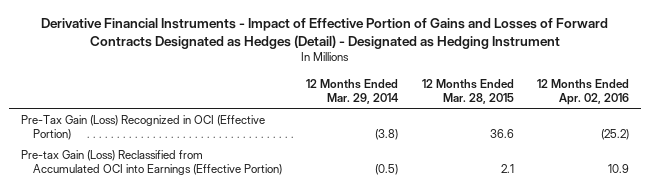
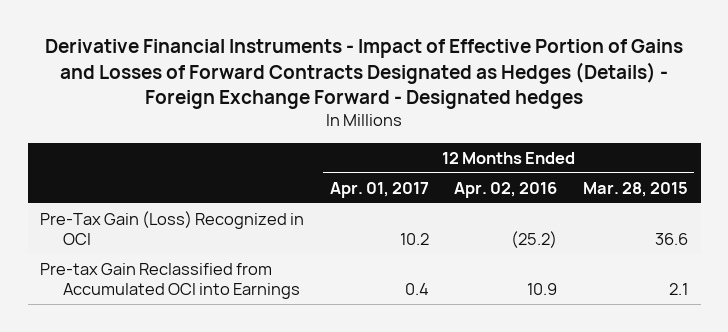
- Derivative Financial Instruments - Impact of Effective Portion of Gains and Losses of Forward Contracts Designated as Hedges (Detail) - Designated as Hedging Instrument
+ Derivative Financial Instruments - Impact of Effective Portion of Gains and Losses of Forward Contracts Designated as Hedges (Details) - Foreign Exchange Forward - Designated hedges
- | 12 Months Ended Mar. 29, 2014 | 12 Months Ended Mar. 28, 2015 | 12 Months Ended Apr. 02, 2016
+ | 12 Months Ended Apr. 01, 2017 | 12 Months Ended Apr. 02, 2016 | 12 Months Ended Mar. 28, 2015
- Pre-Tax Gain (Loss) Recognized in OCI (Effective Portion) | (3.8) | 36.6 | (25.2)
- Pre-tax Gain (Loss) Reclassified from Accumulated OCI into Earnings (Effective Portion) | (0.5) | 2.1 | 10.9
+ Pre-Tax Gain (Loss) Recognized in OCI | 10.2 | (25.2) | 36.6
+ Pre-tax Gain Reclassified from Accumulated OCI into Earnings | 0.4 | 10.9 | 2.1

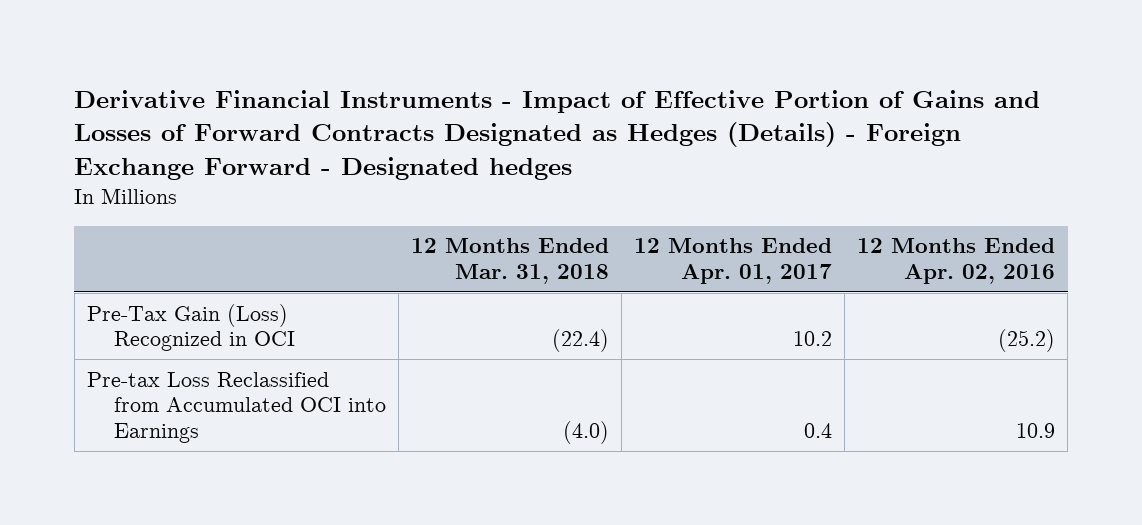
- | 12 Months Ended Apr. 01, 2017 | 12 Months Ended Apr. 02, 2016 | 12 Months Ended Mar. 28, 2015
+ | 12 Months Ended Mar. 31, 2018 | 12 Months Ended Apr. 01, 2017 | 12 Months Ended Apr. 02, 2016
- Pre-tax Gain Reclassified from Accumulated OCI into Earnings | 0.4 | 10.9 | 2.1
+ Pre-tax Loss Reclassified from Accumulated OCI into Earnings | (4.0) | 0.4 | 10.9

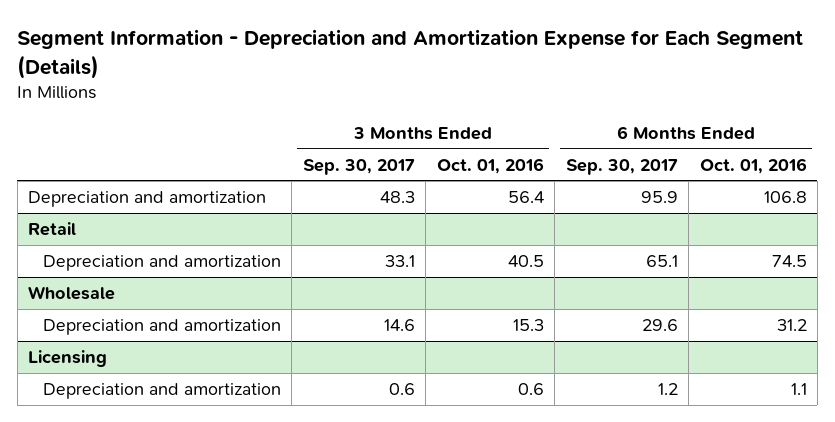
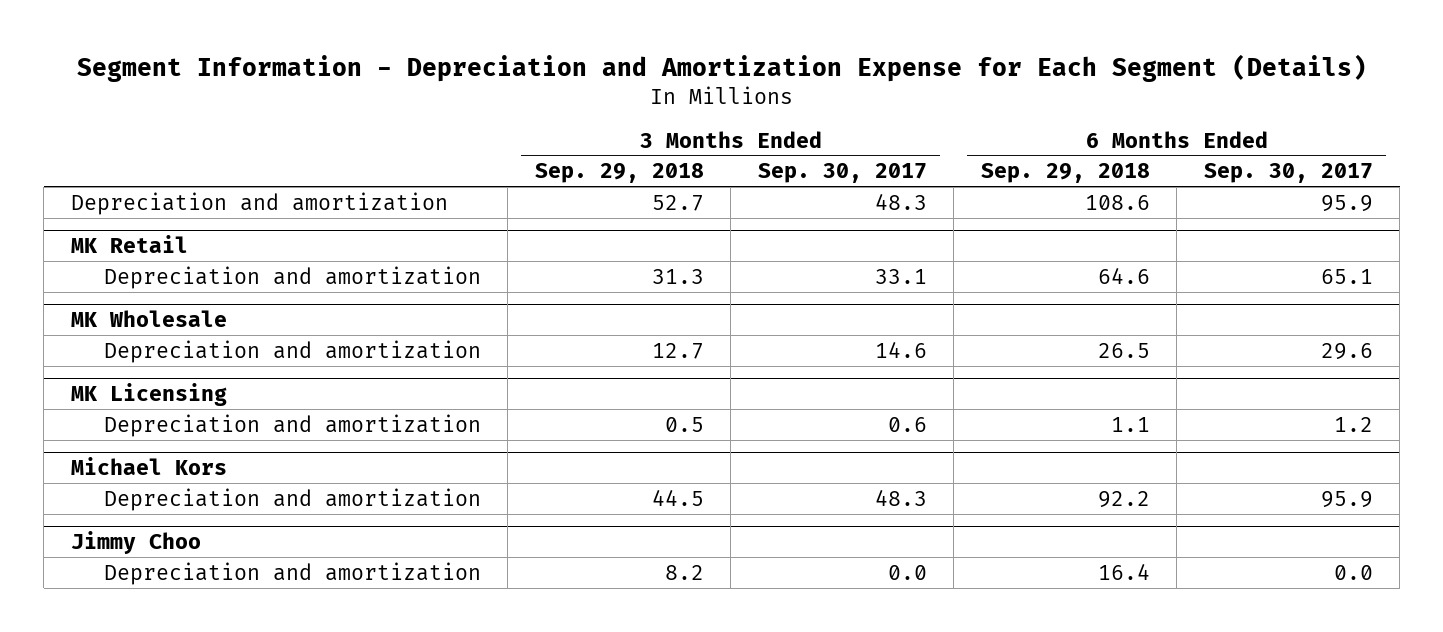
- | 3 Months Ended Sep. 30, 2017 | 3 Months Ended Oct. 01, 2016 | 6 Months Ended Sep. 30, 2017 | 6 Months Ended Oct. 01, 2016
+ | 3 Months Ended Sep. 29, 2018 | 3 Months Ended Sep. 30, 2017 | 6 Months Ended Sep. 29, 2018 | 6 Months Ended Sep. 30, 2017
- Retail
+ MK Retail
- Wholesale
+ MK Wholesale
- Licensing
+ MK Licensing
+ Michael Kors
+ Depreciation and amortization | 44.5 | 48.3 | 92.2 | 95.9
+ Jimmy Choo
+ Depreciation and amortization | 8.2 | 0.0 | 16.4 | 0.0

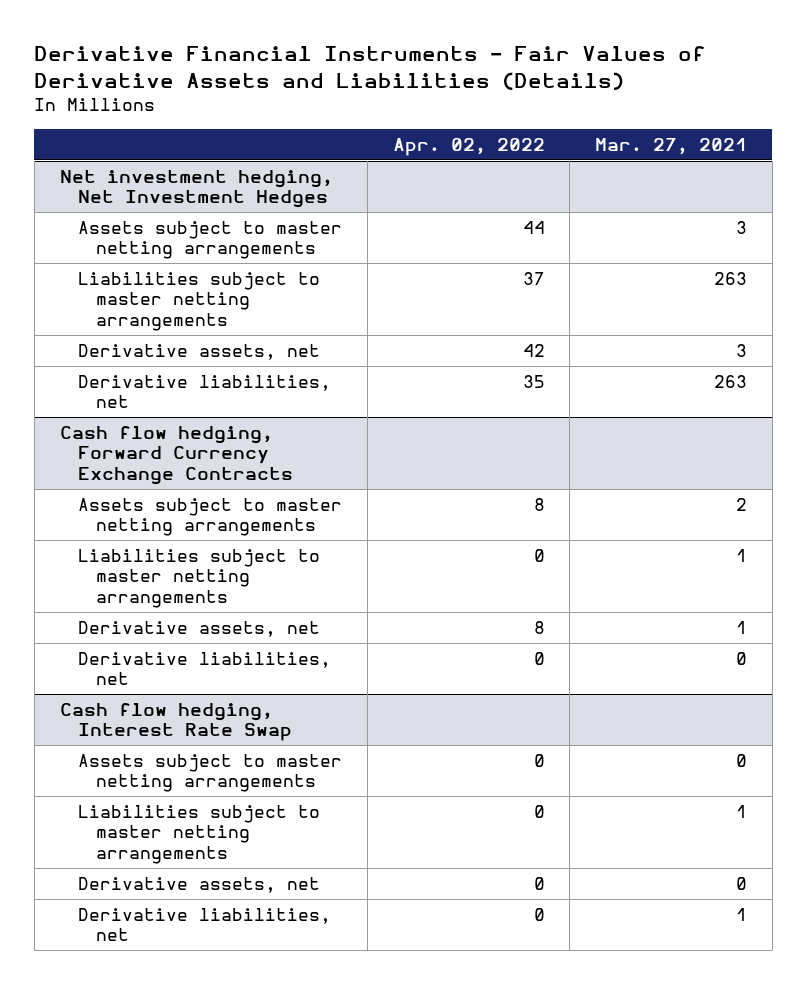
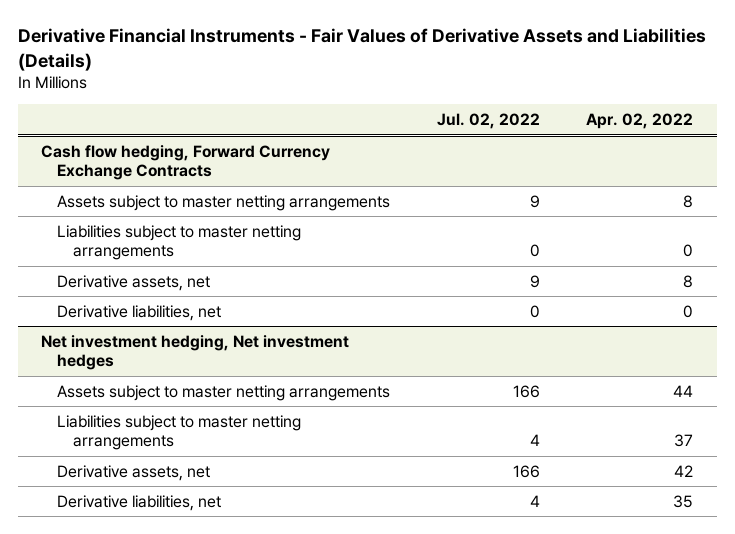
- | Apr. 02, 2022 | Mar. 27, 2021
+ | Jul. 02, 2022 | Apr. 02, 2022
- Net investment hedging, Net Investment Hedges
- Assets subject to master netting arrangements | 44 | 3
- Liabilities subject to master netting arrangements | 37 | 263
- Derivative assets, net | 42 | 3
- Derivative liabilities, net | 35 | 263
- Cash flow hedging, Interest Rate Swap
- Assets subject to master netting arrangements | 0 | 0
- Liabilities subject to master netting arrangements | 0 | 1
- Derivative assets, net | 0 | 0
- Derivative liabilities, net | 0 | 1
+ Net investment hedging, Net investment hedges
+ Assets subject to master netting arrangements | 166 | 44
+ Liabilities subject to master netting arrangements | 4 | 37
+ Derivative assets, net | 166 | 42
+ Derivative liabilities, net | 4 | 35

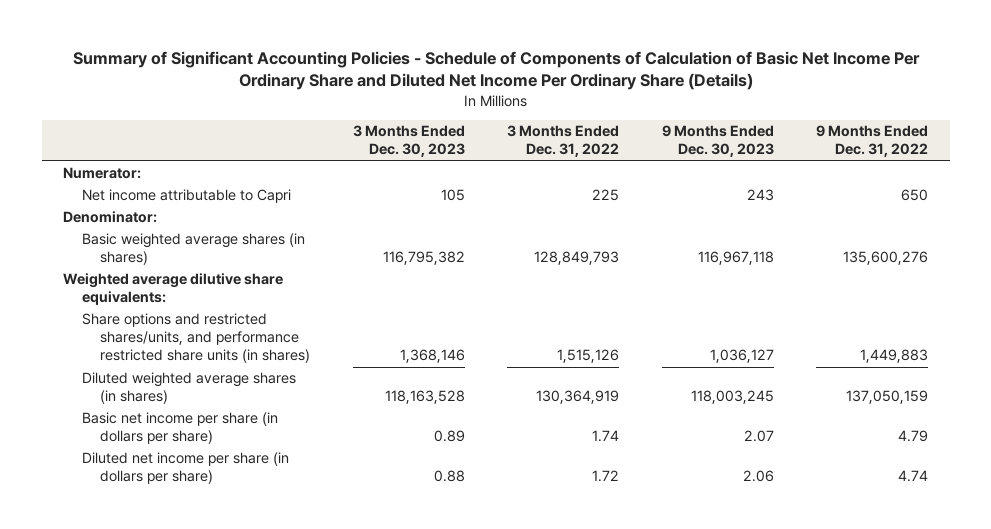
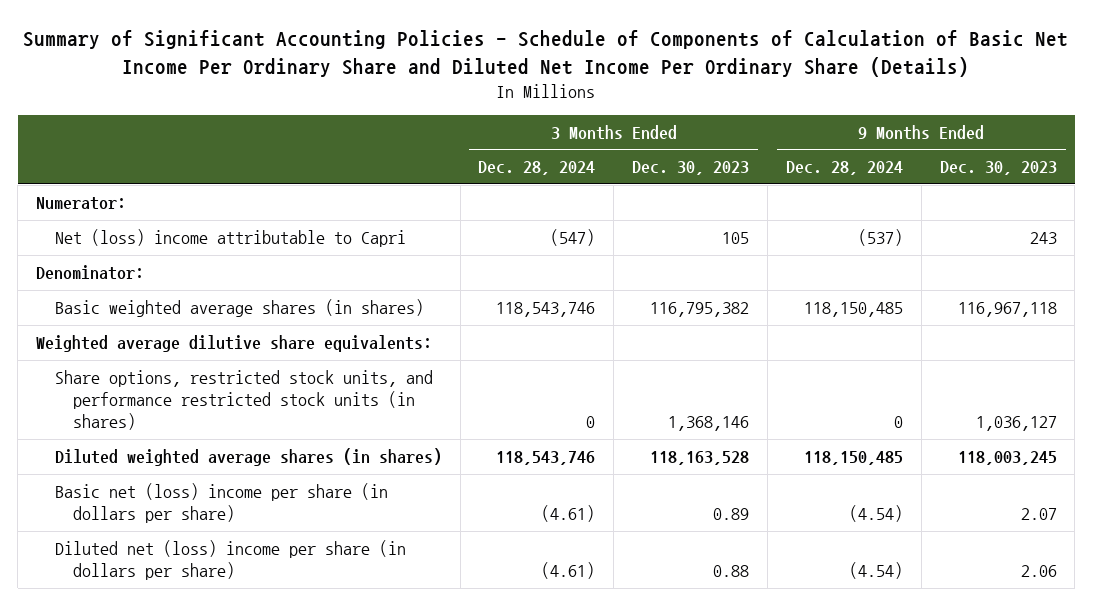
- | 3 Months Ended Dec. 30, 2023 | 3 Months Ended Dec. 31, 2022 | 9 Months Ended Dec. 30, 2023 | 9 Months Ended Dec. 31, 2022
+ | 3 Months Ended Dec. 28, 2024 | 3 Months Ended Dec. 30, 2023 | 9 Months Ended Dec. 28, 2024 | 9 Months Ended Dec. 30, 2023
- Net income attributable to Capri | 105 | 225 | 243 | 650
+ Net (loss) income attributable to Capri | (547) | 105 | (537) | 243
- Share options and restricted shares/units, and performance restricted share units (in shares) | 1,368,146 | 1,515,126 | 1,036,127 | 1,449,883
+ Share options, restricted stock units, and performance restricted stock units (in shares) | 0 | 1,368,146 | 0 | 1,036,127
- Basic net income per share (in dollars per share) | 0.89 | 1.74 | 2.07 | 4.79
- Diluted net income per share (in dollars per share) | 0.88 | 1.72 | 2.06 | 4.74
+ Basic net (loss) income per share (in dollars per share) | (4.61) | 0.89 | (4.54) | 2.07
+ Diluted net (loss) income per share (in dollars per share) | (4.61) | 0.88 | (4.54) | 2.06

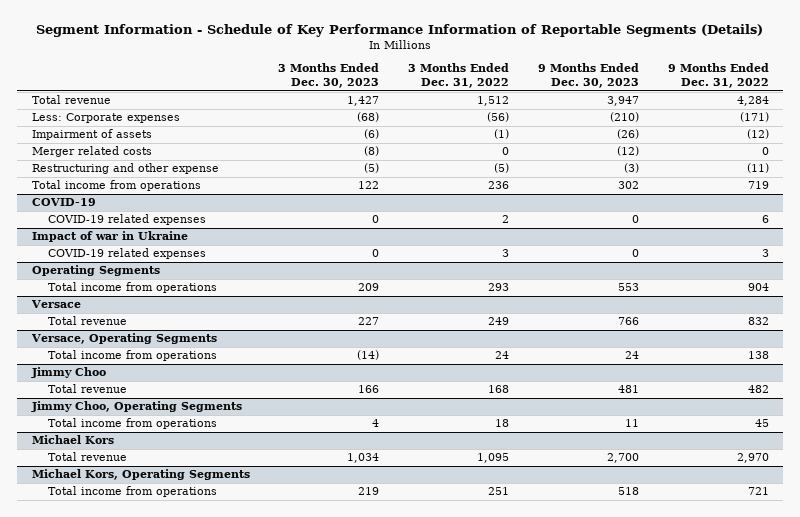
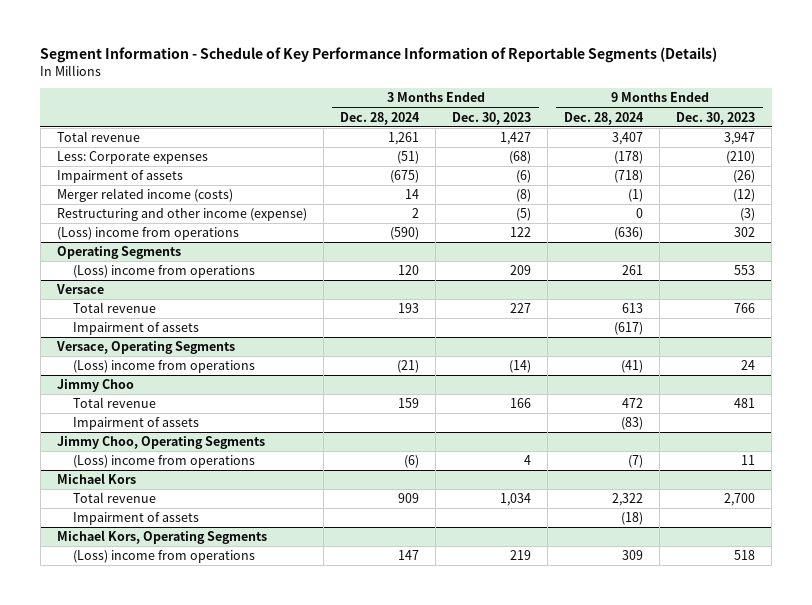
- | 3 Months Ended Dec. 30, 2023 | 3 Months Ended Dec. 31, 2022 | 9 Months Ended Dec. 30, 2023 | 9 Months Ended Dec. 31, 2022
+ | 3 Months Ended Dec. 28, 2024 | 3 Months Ended Dec. 30, 2023 | 9 Months Ended Dec. 28, 2024 | 9 Months Ended Dec. 30, 2023
- Merger related costs | (8) | 0 | (12) | 0
- Restructuring and other expense | (5) | (5) | (3) | (11)
- Total income from operations | 122 | 236 | 302 | 719
- COVID-19
- COVID-19 related expenses | 0 | 2 | 0 | 6
- Impact of war in Ukraine
- COVID-19 related expenses | 0 | 3 | 0 | 3
+ Merger related income (costs) | 14 | (8) | (1) | (12)
+ Restructuring and other income (expense) | 2 | (5) | 0 | (3)
+ (Loss) income from operations | (590) | 122 | (636) | 302
@ Operating Segments
- Total income from operations | 209 | 293 | 553 | 904
+ (Loss) income from operations | 120 | 209 | 261 | 553
@ Versace
+ Impairment of assets | | | (617) |
@ Versace, Operating Segments
- Total income from operations | (14) | 24 | 24 | 138
+ (Loss) income from operations | (21) | (14) | (41) | 24
@ Jimmy Choo
+ Impairment of assets | | | (83) |
@ Jimmy Choo, Operating Segments
- Total income from operations | 4 | 18 | 11 | 45
+ (Loss) income from operations | (6) | 4 | (7) | 11
@ Michael Kors
+ Impairment of assets | | | (18) |
@ Michael Kors, Operating Segments
- Total income from operations | 219 | 251 | 518 | 721
+ (Loss) income from operations | 147 | 219 | 309 | 518

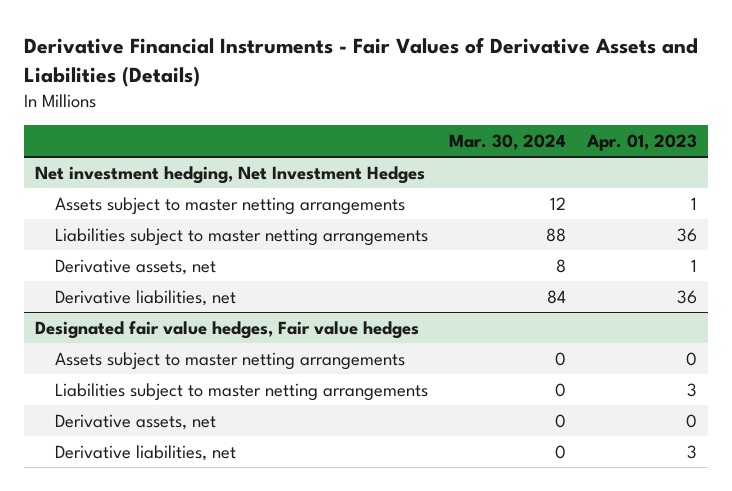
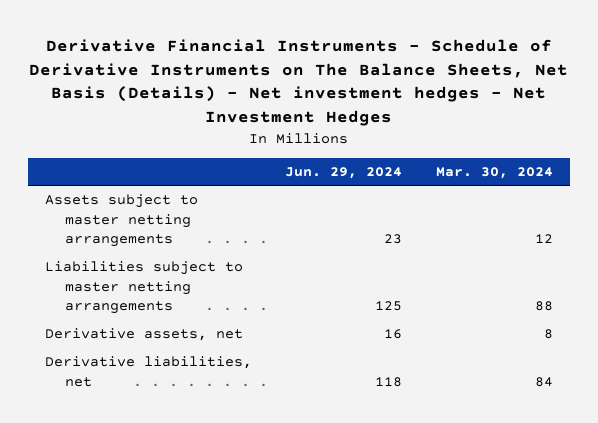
- Derivative Financial Instruments - Fair Values of Derivative Assets and Liabilities (Details)
+ Derivative Financial Instruments - Schedule of Derivative Instruments on The Balance Sheets, Net Basis (Details) - Net investment hedges - Net Investment Hedges
- | Mar. 30, 2024 | Apr. 01, 2023
+ | Jun. 29, 2024 | Mar. 30, 2024
- Net investment hedging, Net Investment Hedges
- Designated fair value hedges, Fair value hedges
- Assets subject to master netting arrangements | 0 | 0
- Liabilities subject to master netting arrangements | 0 | 3
- Derivative assets, net | 0 | 0
- Derivative liabilities, net | 0 | 3

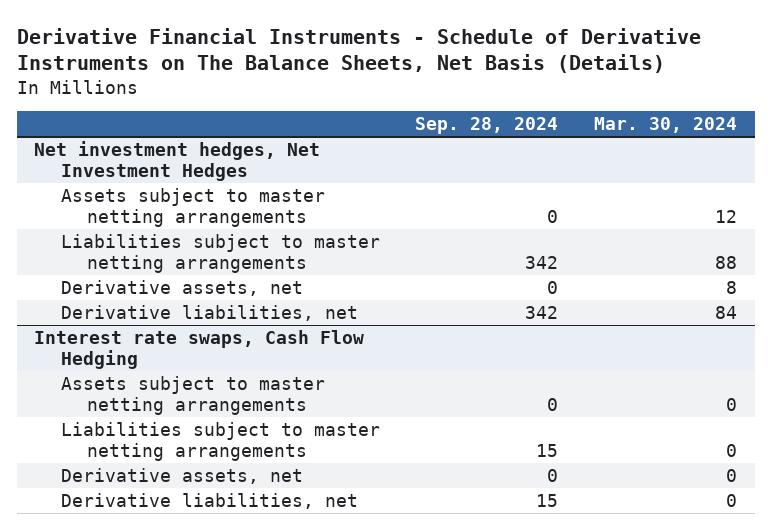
- Derivative Financial Instruments - Schedule of Derivative Instruments on The Balance Sheets, Net Basis (Details) - Net investment hedges - Net Investment Hedges
+ Derivative Financial Instruments - Schedule of Derivative Instruments on The Balance Sheets, Net Basis (Details)
- | Jun. 29, 2024 | Mar. 30, 2024
+ | Sep. 28, 2024 | Mar. 30, 2024
+ Net investment hedges, Net Investment Hedges
+ Interest rate swaps, Cash Flow Hedging
+ Assets subject to master netting arrangements | 0 | 0
+ Liabilities subject to master netting arrangements | 15 | 0
+ Derivative assets, net | 0 | 0
+ Derivative liabilities, net | 15 | 0

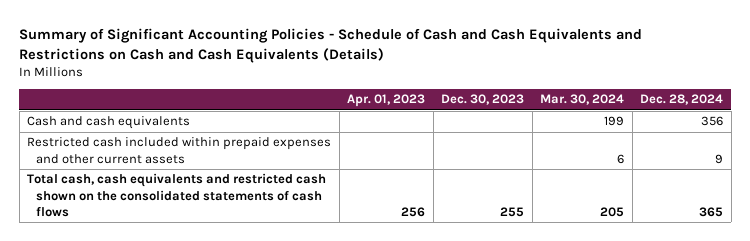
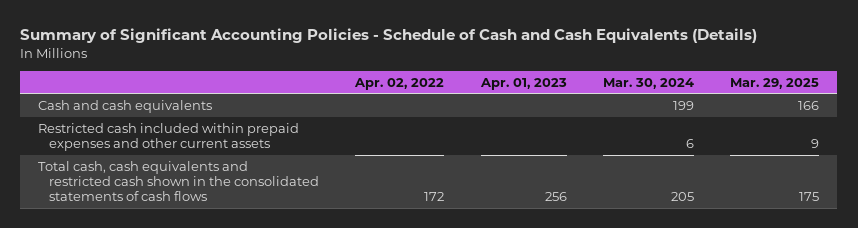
- Summary of Significant Accounting Policies - Schedule of Cash and Cash Equivalents and Restrictions on Cash and Cash Equivalents (Details)
+ Summary of Significant Accounting Policies - Schedule of Cash and Cash Equivalents (Details)
- | Apr. 01, 2023 | Dec. 30, 2023 | Mar. 30, 2024 | Dec. 28, 2024
+ | Apr. 02, 2022 | Apr. 01, 2023 | Mar. 30, 2024 | Mar. 29, 2025
- Total cash, cash equivalents and restricted cash shown on the consolidated statements of cash flows | 256 | 255 | 205 | 365
+ Total cash, cash equivalents and restricted cash shown in the consolidated statements of cash flows | 172 | 256 | 205 | 175

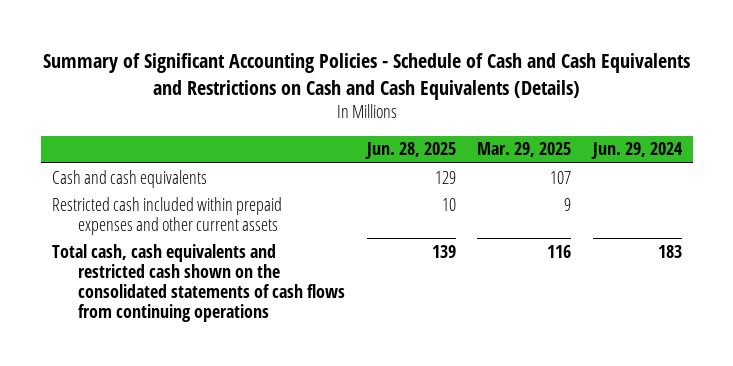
- Summary of Significant Accounting Policies - Schedule of Cash and Cash Equivalents (Details)
+ Summary of Significant Accounting Policies - Schedule of Cash and Cash Equivalents and Restrictions on Cash and Cash Equivalents (Details)
- | Apr. 02, 2022 | Apr. 01, 2023 | Mar. 30, 2024 | Mar. 29, 2025
+ | Jun. 28, 2025 | Mar. 29, 2025 | Jun. 29, 2024
- Cash and cash equivalents | | | 199 | 166
+ Cash and cash equivalents | 129 | 107 |
- Total cash, cash equivalents and restricted cash shown in the consolidated statements of cash flows | 172 | 256 | 205 | 175
+ Total cash, cash equivalents and restricted cash shown on the consolidated statements of cash flows from continuing operations | 139 | 116 | 183

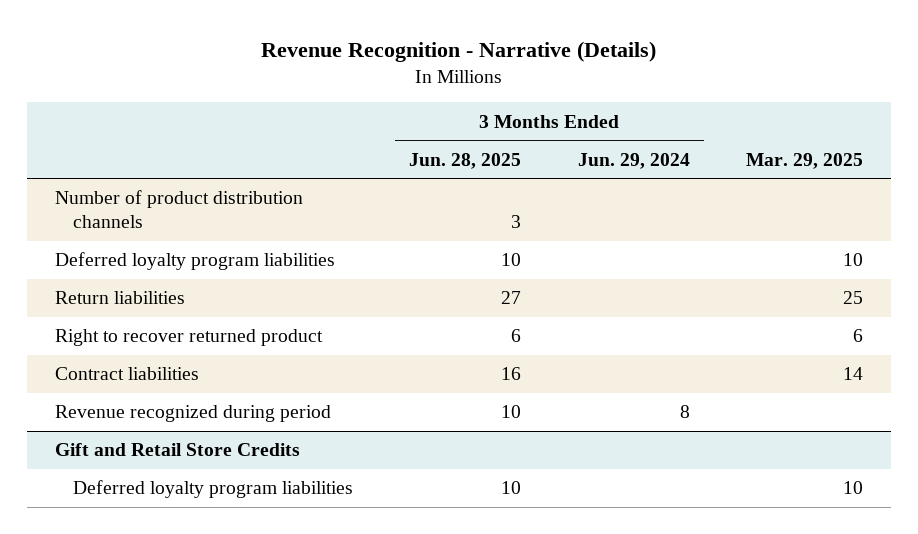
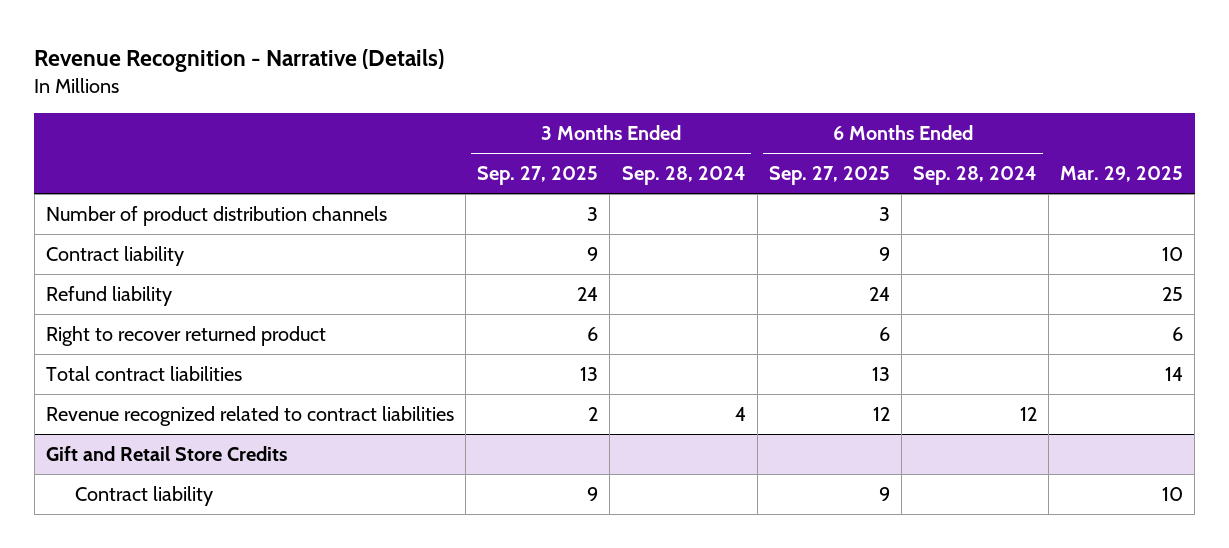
- | 3 Months Ended Jun. 28, 2025 | 3 Months Ended Jun. 29, 2024 | Mar. 29, 2025
+ | 3 Months Ended Sep. 27, 2025 | 3 Months Ended Sep. 28, 2024 | 6 Months Ended Sep. 27, 2025 | 6 Months Ended Sep. 28, 2024 | Mar. 29, 2025
- Deferred loyalty program liabilities | 10 | | 10
- Return liabilities | 27 | | 25
+ Contract liability | 9 | | 9 | | 10
+ Refund liability | 24 | | 24 | | 25
- Contract liabilities | 16 | | 14
- Revenue recognized during period | 10 | 8 |
+ Total contract liabilities | 13 | | 13 | | 14
+ Revenue recognized related to contract liabilities | 2 | 4 | 12 | 12 |
@ Gift and Retail Store Credits
- Deferred loyalty program liabilities | 10 | | 10
+ Contract liability | 9 | | 9 | | 10

